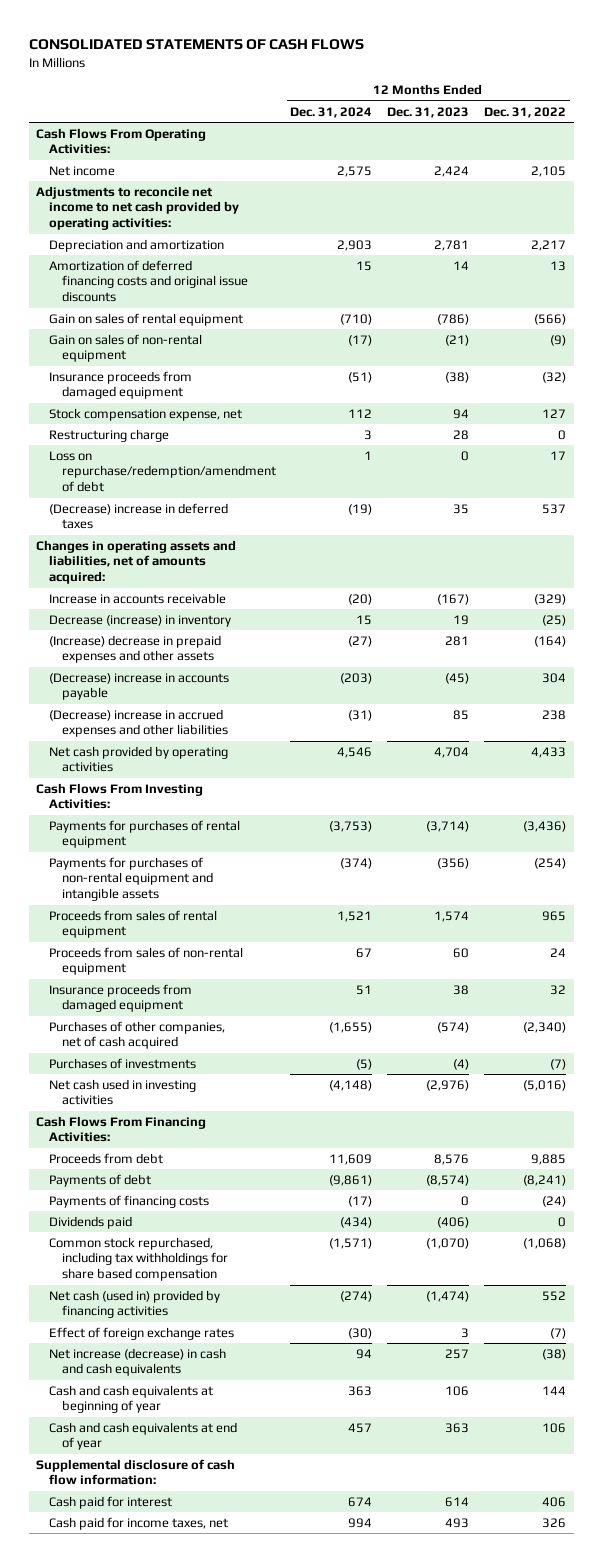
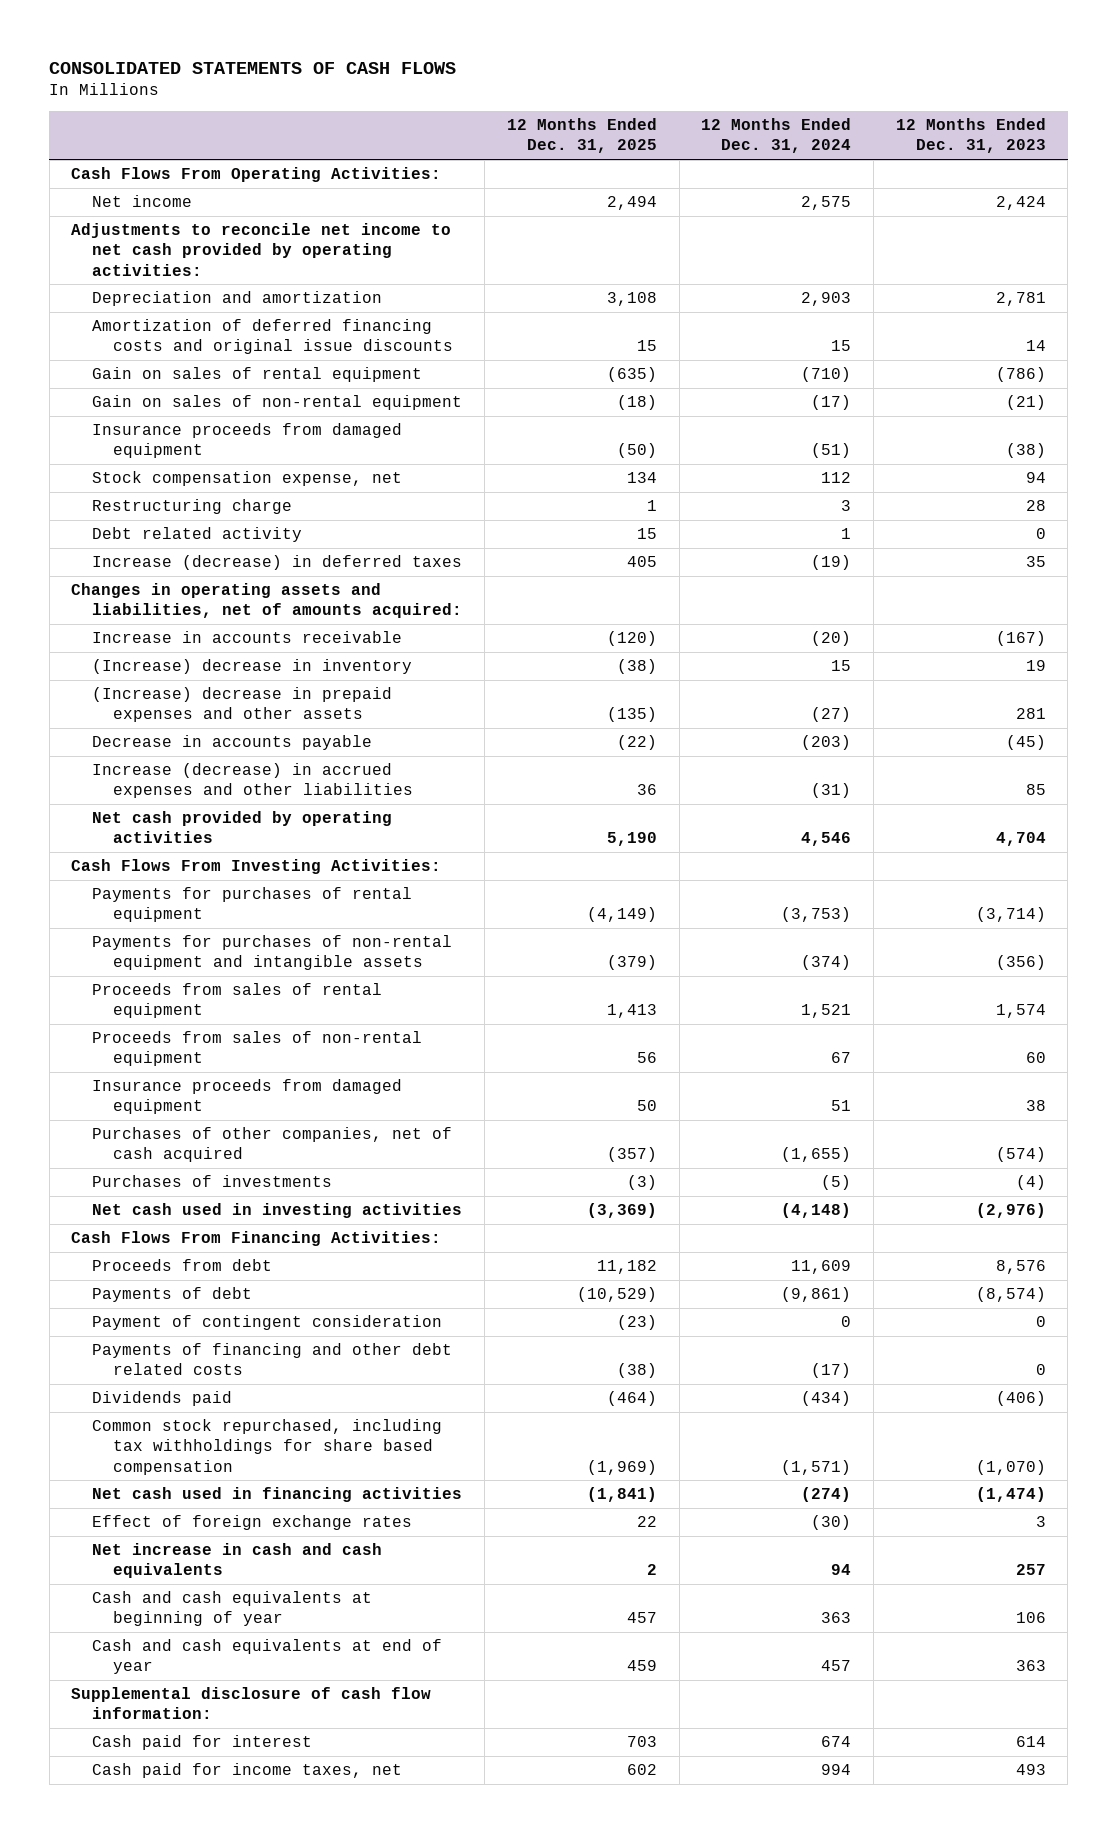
- | 12 Months Ended Dec. 31, 2024 | 12 Months Ended Dec. 31, 2023 | 12 Months Ended Dec. 31, 2022
+ | 12 Months Ended Dec. 31, 2025 | 12 Months Ended Dec. 31, 2024 | 12 Months Ended Dec. 31, 2023
- Loss on repurchase/redemption/amendment of debt | 1 | 0 | 17
- (Decrease) increase in deferred taxes | (19) | 35 | 537
+ Debt related activity | 15 | 1 | 0
+ Increase (decrease) in deferred taxes | 405 | (19) | 35
- Decrease (increase) in inventory | 15 | 19 | (25)
+ (Increase) decrease in inventory | (38) | 15 | 19
- (Decrease) increase in accounts payable | (203) | (45) | 304
- (Decrease) increase in accrued expenses and other liabilities | (31) | 85 | 238
+ Decrease in accounts payable | (22) | (203) | (45)
+ Increase (decrease) in accrued expenses and other liabilities | 36 | (31) | 85
- Payments of financing costs | (17) | 0 | (24)
+ Payment of contingent consideration | (23) | 0 | 0
+ Payments of financing and other debt related costs | (38) | (17) | 0
- Net cash (used in) provided by financing activities | (274) | (1,474) | 552
+ Net cash used in financing activities | (1,841) | (274) | (1,474)
- Net increase (decrease) in cash and cash equivalents | 94 | 257 | (38)
+ Net increase in cash and cash equivalents | 2 | 94 | 257

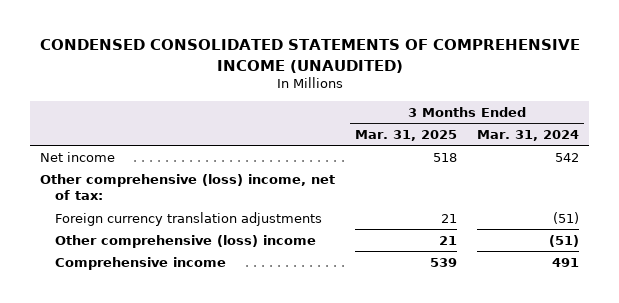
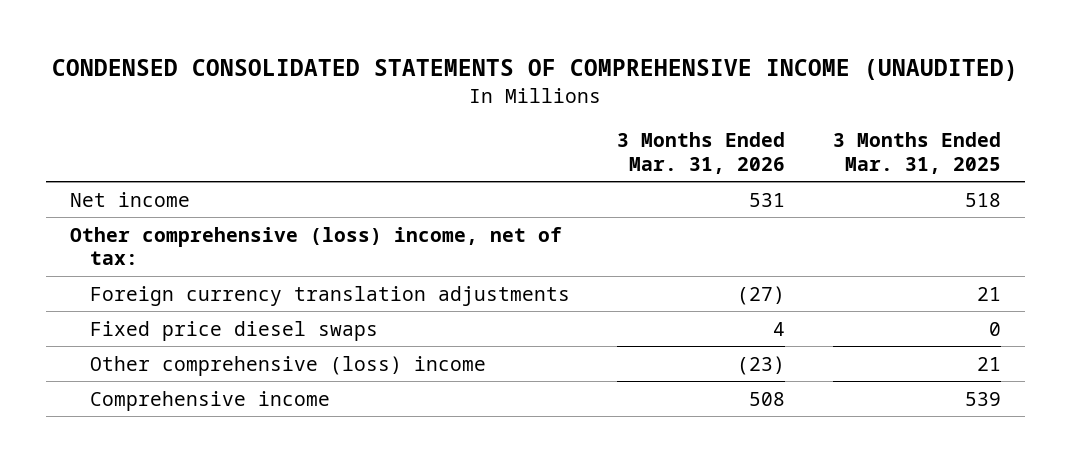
- | 3 Months Ended Mar. 31, 2025 | 3 Months Ended Mar. 31, 2024
+ | 3 Months Ended Mar. 31, 2026 | 3 Months Ended Mar. 31, 2025
+ Fixed price diesel swaps | 4 | 0

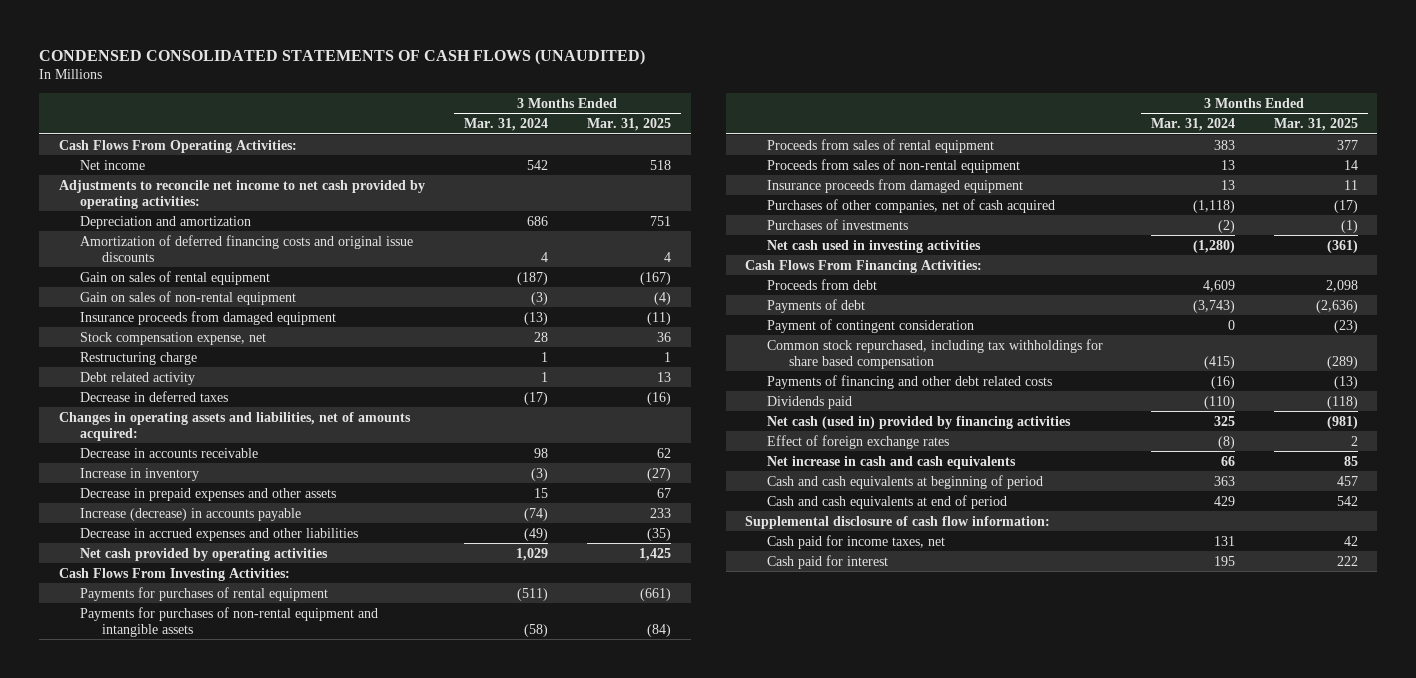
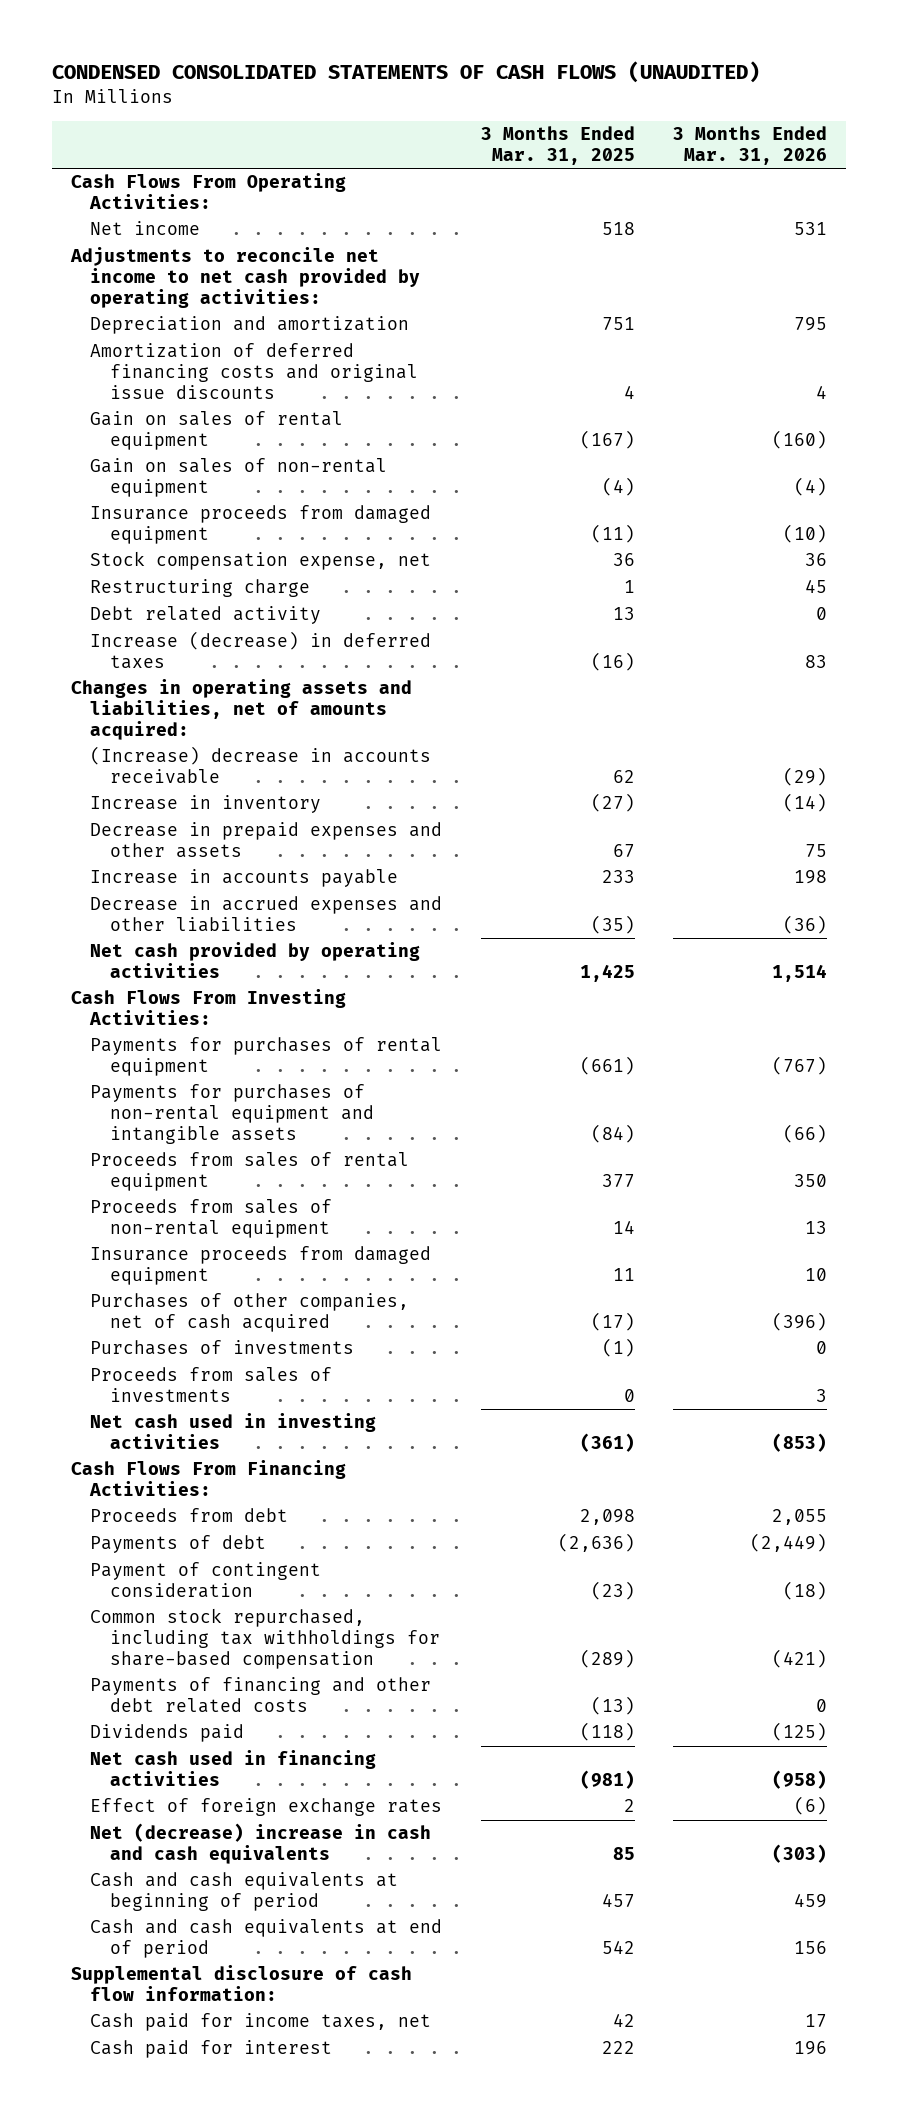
- | 3 Months Ended Mar. 31, 2024 | 3 Months Ended Mar. 31, 2025
+ | 3 Months Ended Mar. 31, 2025 | 3 Months Ended Mar. 31, 2026
- Decrease in deferred taxes | (17) | (16)
+ Increase (decrease) in deferred taxes | (16) | 83
- Decrease in accounts receivable | 98 | 62
+ (Increase) decrease in accounts receivable | 62 | (29)
- Increase (decrease) in accounts payable | (74) | 233
+ Increase in accounts payable | 233 | 198
+ Proceeds from sales of investments | 0 | 3
- Common stock repurchased, including tax withholdings for share based compensation | (415) | (289)
+ Common stock repurchased, including tax withholdings for share-based compensation | (289) | (421)
- Net cash (used in) provided by financing activities | 325 | (981)
+ Net cash used in financing activities | (981) | (958)
- Net increase in cash and cash equivalents | 66 | 85
+ Net (decrease) increase in cash and cash equivalents | 85 | (303)

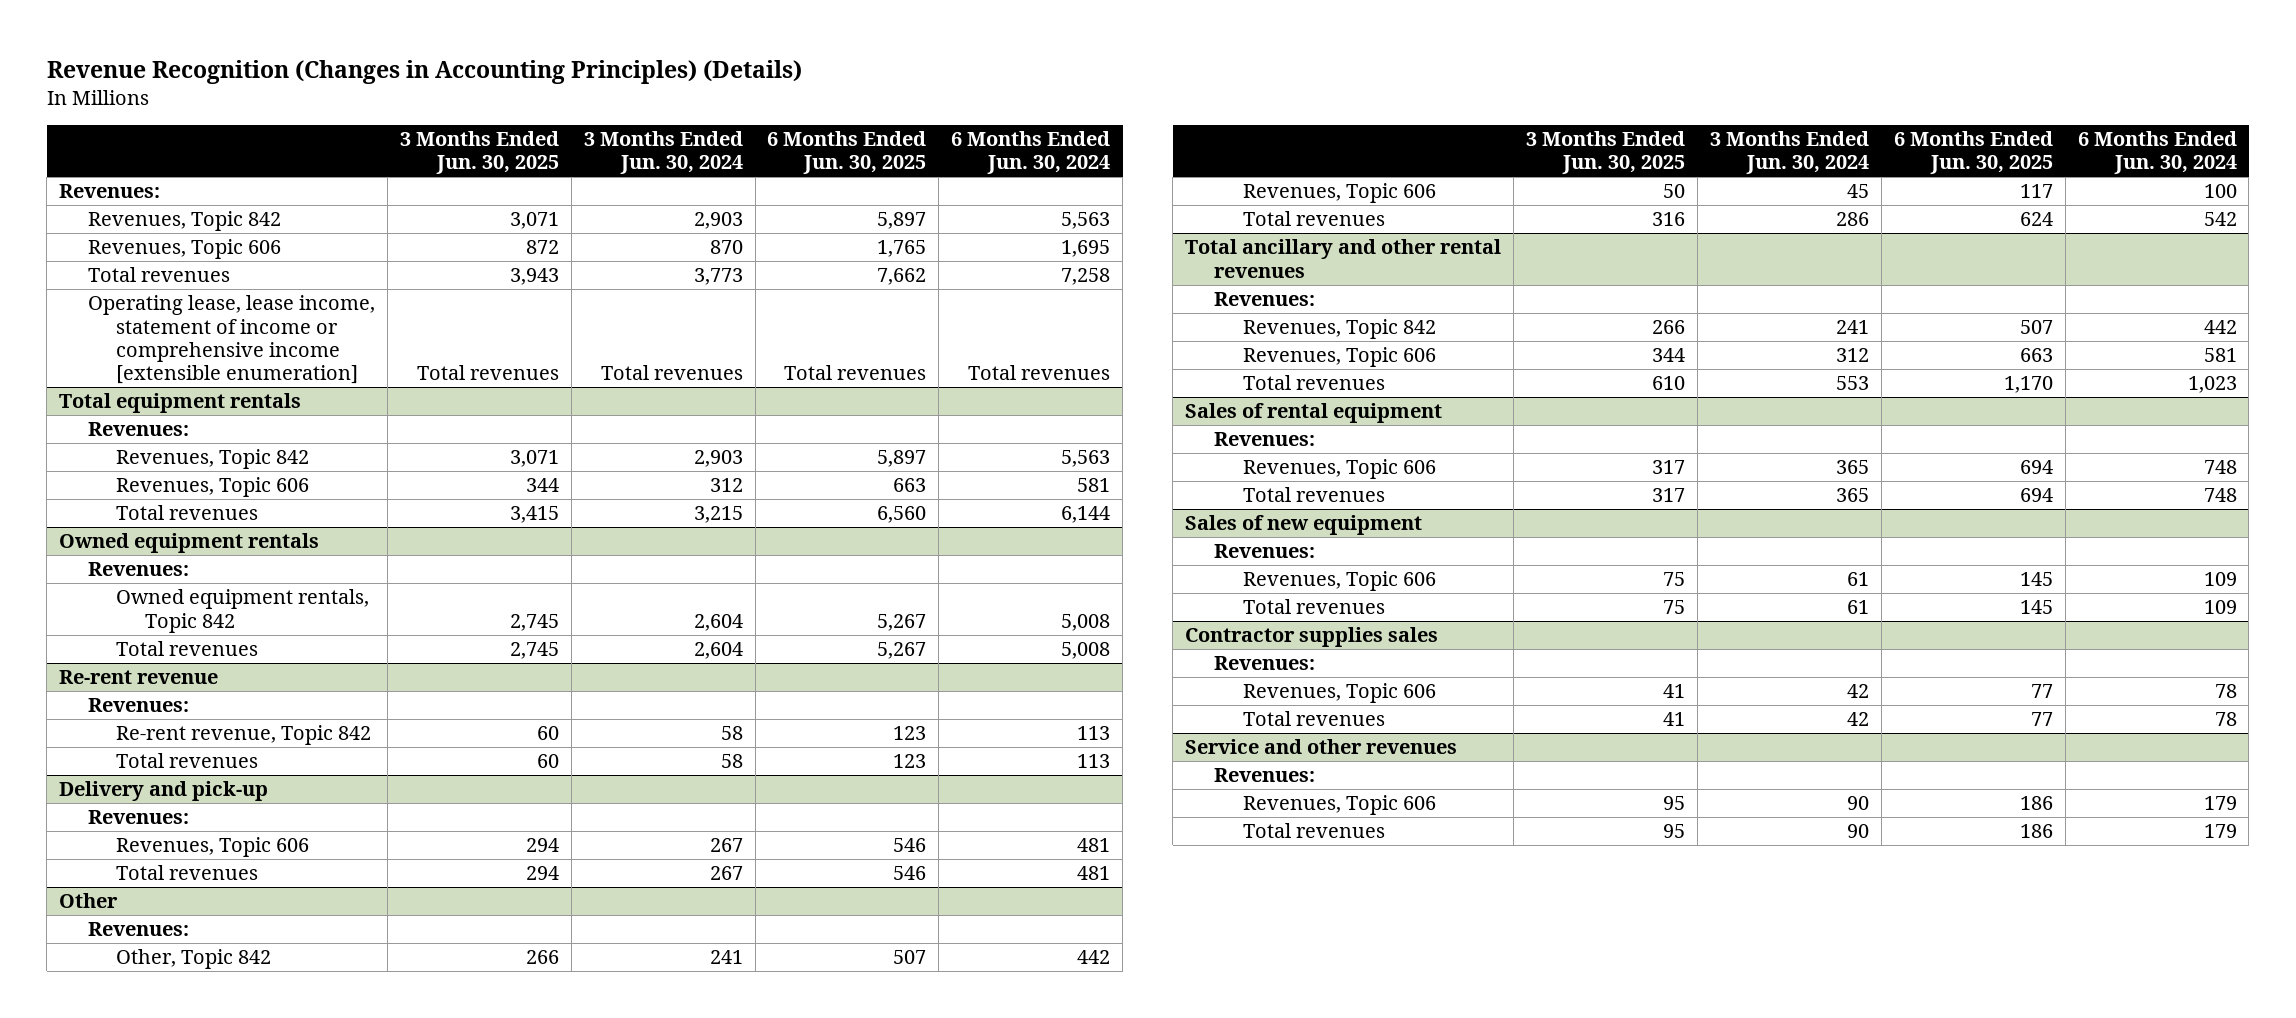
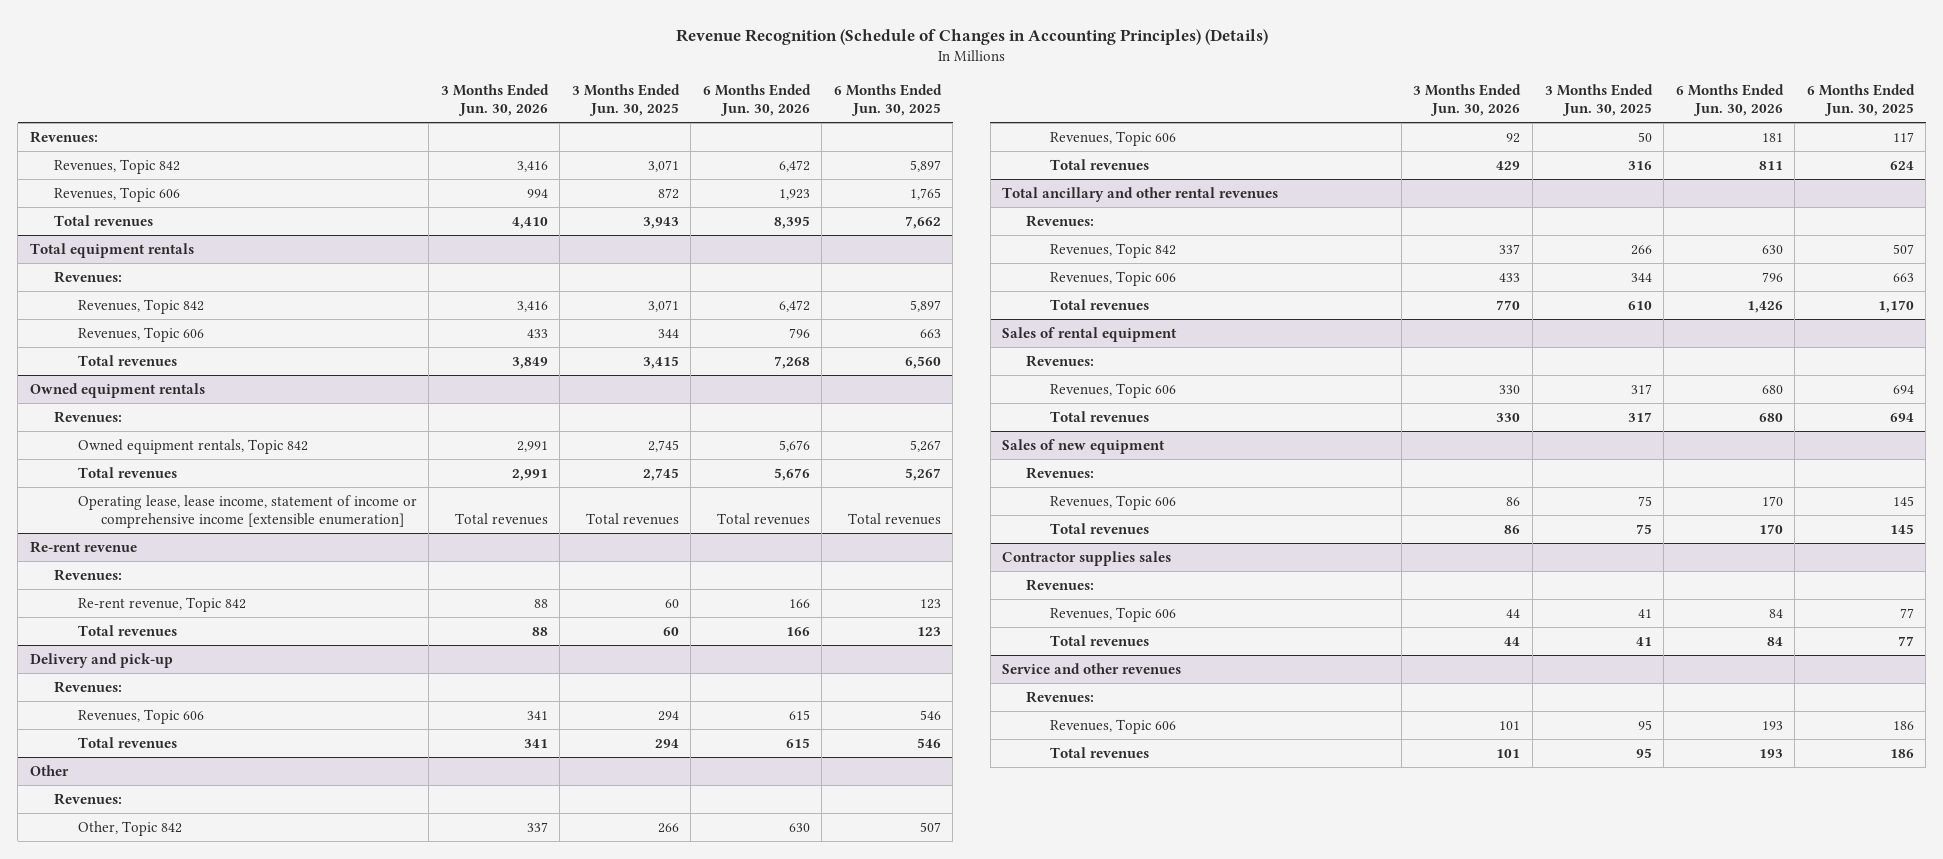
- Revenue Recognition (Changes in Accounting Principles) (Details)
+ Revenue Recognition (Schedule of Changes in Accounting Principles) (Details)
- | 3 Months Ended Jun. 30, 2025 | 3 Months Ended Jun. 30, 2024 | 6 Months Ended Jun. 30, 2025 | 6 Months Ended Jun. 30, 2024
+ | 3 Months Ended Jun. 30, 2026 | 3 Months Ended Jun. 30, 2025 | 6 Months Ended Jun. 30, 2026 | 6 Months Ended Jun. 30, 2025
- Operating lease, lease income, statement of income or comprehensive income [extensible enumeration] | Total revenues | Total revenues | Total revenues | Total revenues
@ Owned equipment rentals
+ Operating lease, lease income, statement of income or comprehensive income [extensible enumeration] | Total revenues | Total revenues | Total revenues | Total revenues

